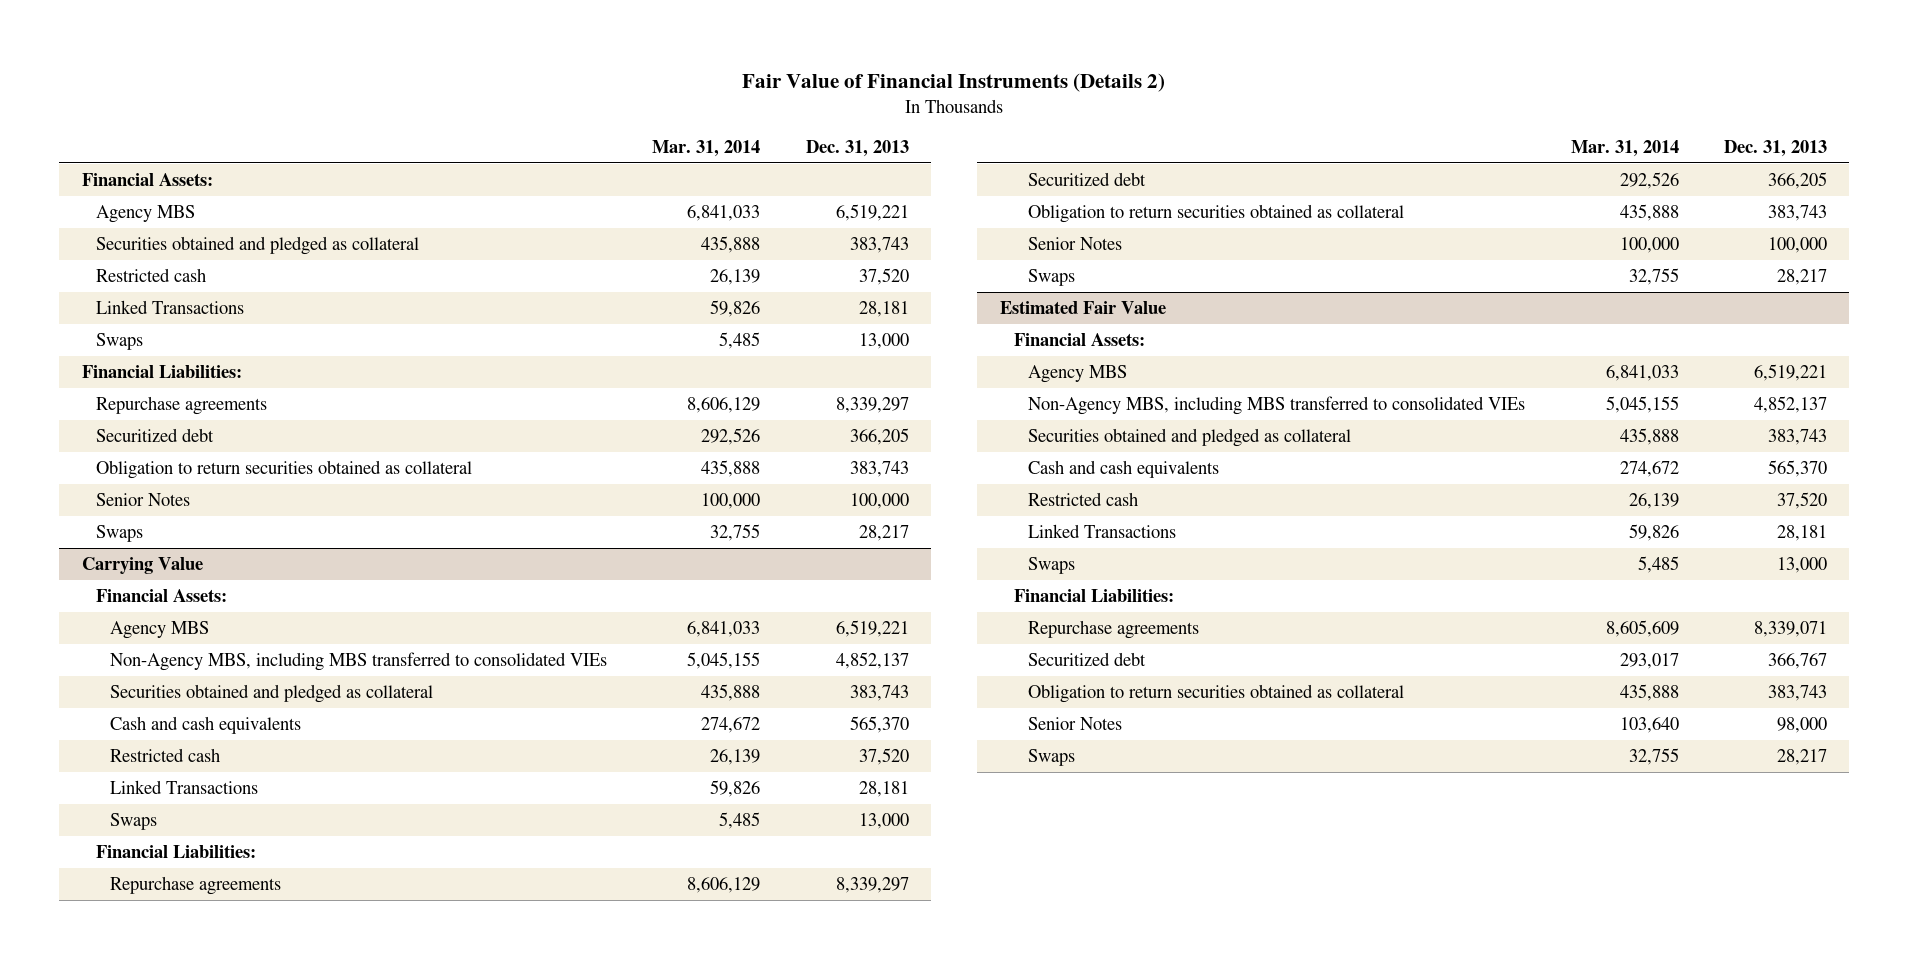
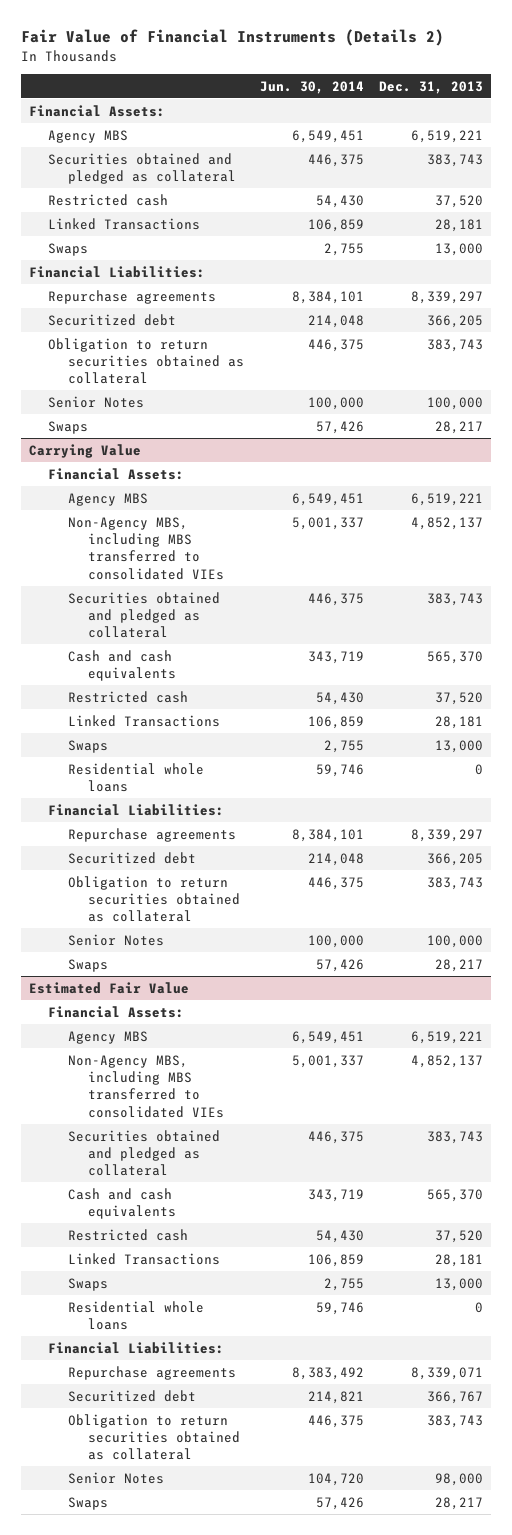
- | Mar. 31, 2014 | Dec. 31, 2013
+ | Jun. 30, 2014 | Dec. 31, 2013
@ Carrying Value
+ Residential whole loans | 59,746 | 0
@ Estimated Fair Value
+ Residential whole loans | 59,746 | 0

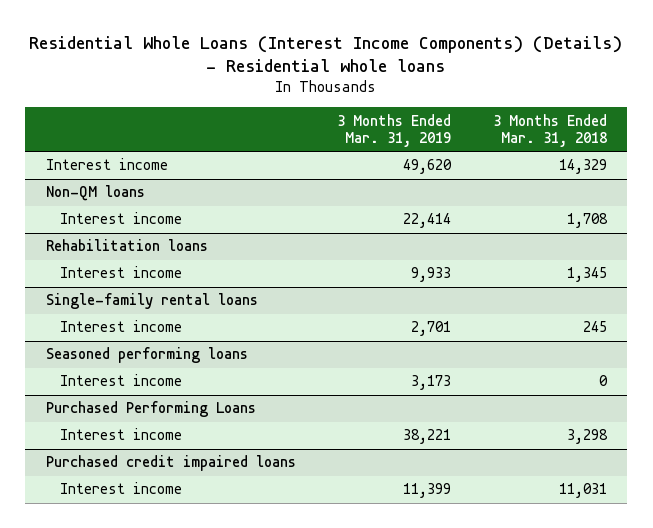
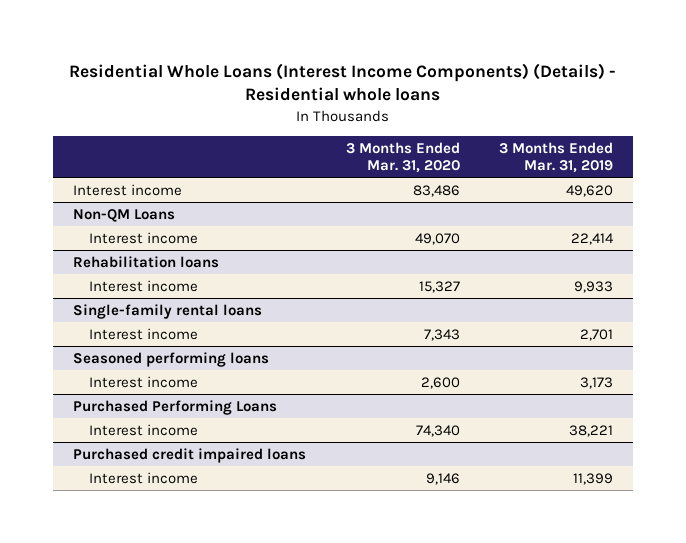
- | 3 Months Ended Mar. 31, 2019 | 3 Months Ended Mar. 31, 2018
+ | 3 Months Ended Mar. 31, 2020 | 3 Months Ended Mar. 31, 2019
- Non-QM loans
+ Non-QM Loans

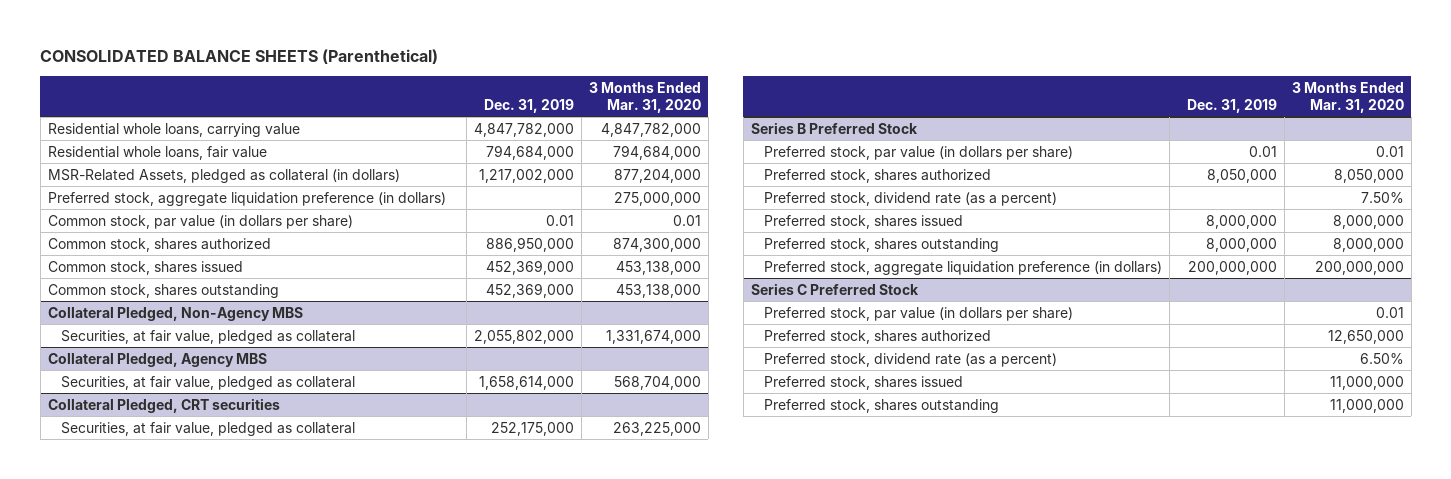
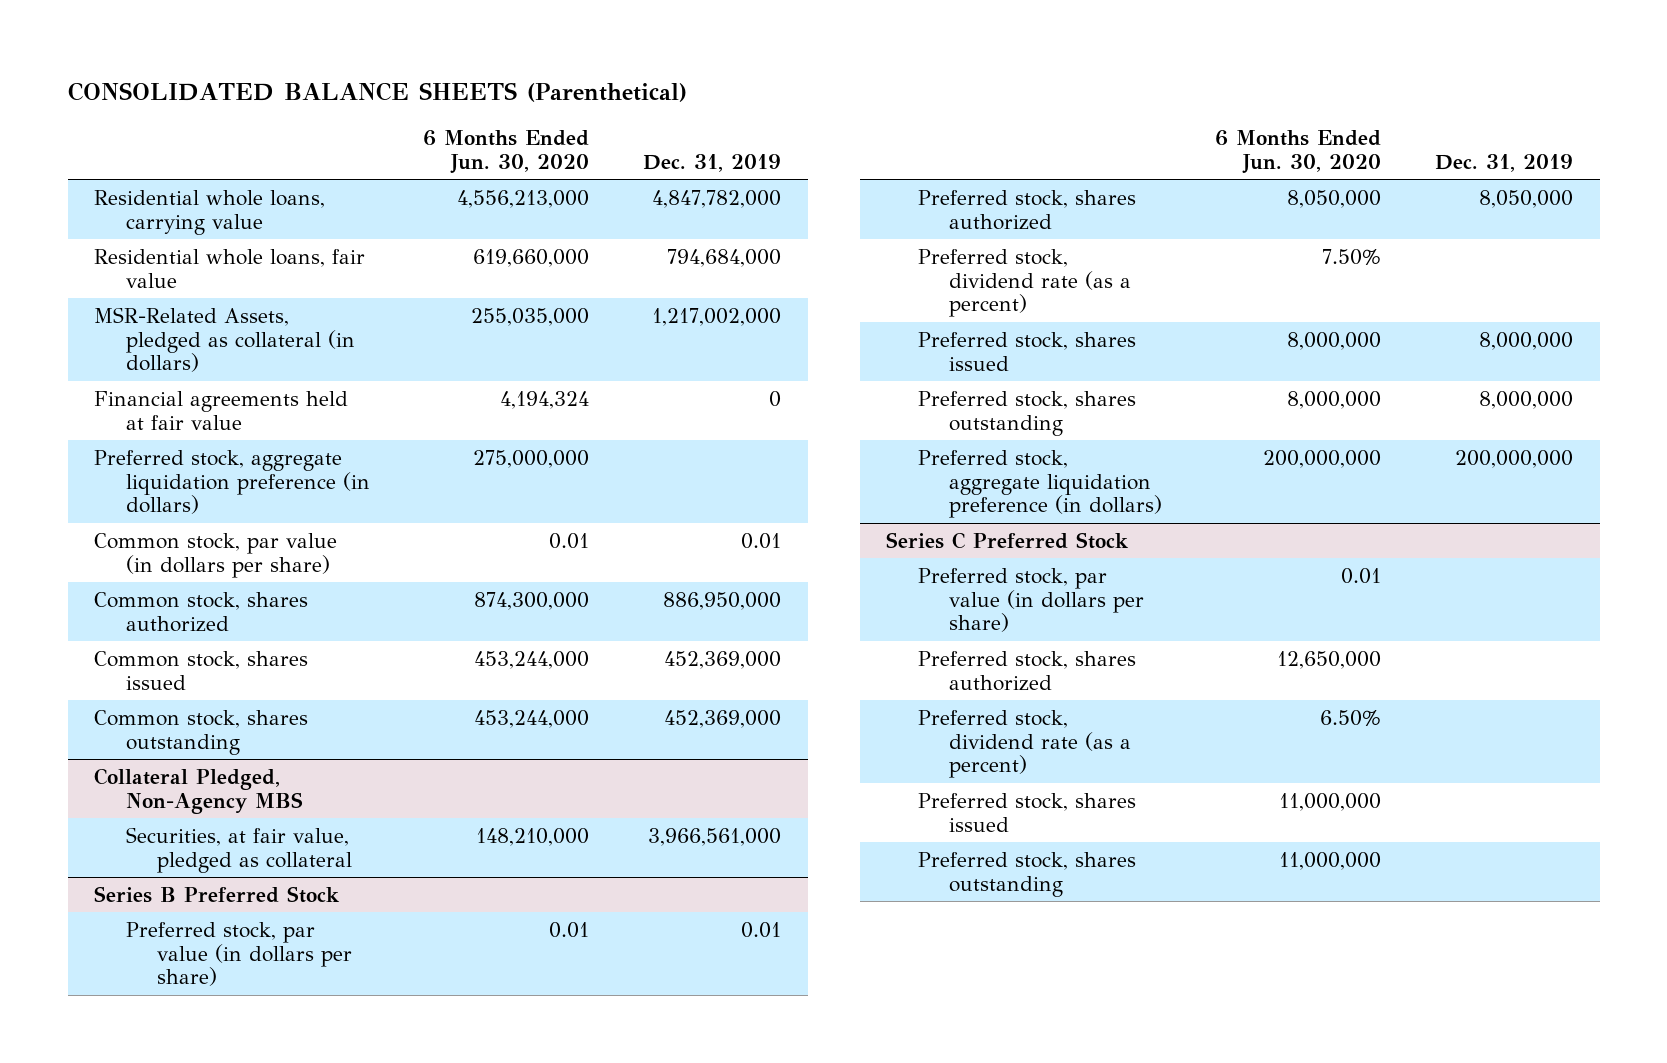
- | Dec. 31, 2019 | 3 Months Ended Mar. 31, 2020
+ | 6 Months Ended Jun. 30, 2020 | Dec. 31, 2019
+ Financial agreements held at fair value | 4,194,324 | 0
@ Collateral Pledged, Non-Agency MBS
- Securities, at fair value, pledged as collateral | 2,055,802,000 | 1,331,674,000
- Collateral Pledged, Agency MBS
- Securities, at fair value, pledged as collateral | 1,658,614,000 | 568,704,000
- Collateral Pledged, CRT securities
- Securities, at fair value, pledged as collateral | 252,175,000 | 263,225,000
@ Collateral Pledged, Non-Agency MBS
+ Securities, at fair value, pledged as collateral | 148,210,000 | 3,966,561,000

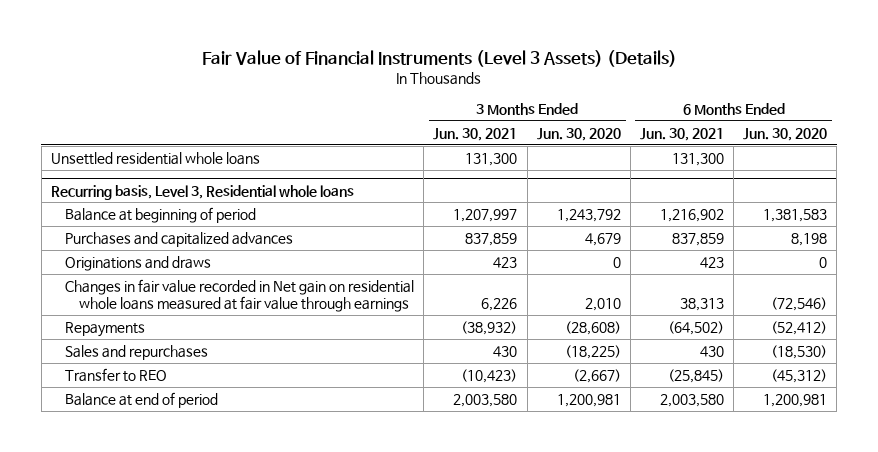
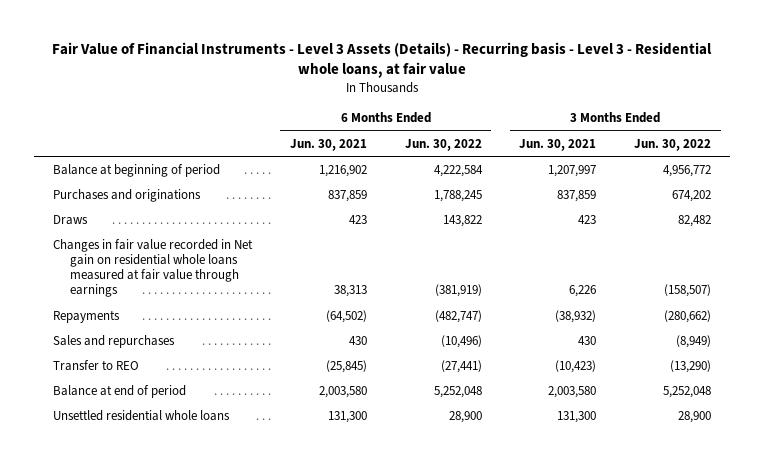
- Fair Value of Financial Instruments (Level 3 Assets) (Details)
+ Fair Value of Financial Instruments - Level 3 Assets (Details) - Recurring basis - Level 3 - Residential whole loans, at fair value
- | 3 Months Ended Jun. 30, 2021 | 3 Months Ended Jun. 30, 2020 | 6 Months Ended Jun. 30, 2021 | 6 Months Ended Jun. 30, 2020
+ | 6 Months Ended Jun. 30, 2021 | 6 Months Ended Jun. 30, 2022 | 3 Months Ended Jun. 30, 2021 | 3 Months Ended Jun. 30, 2022
- Recurring basis, Level 3, Residential whole loans
- Purchases and capitalized advances | 837,859 | 4,679 | 837,859 | 8,198
- Originations and draws | 423 | 0 | 423 | 0
+ Purchases and originations | 837,859 | 1,788,245 | 837,859 | 674,202
+ Draws | 423 | 143,822 | 423 | 82,482
moved down: Unsettled residential whole loans | 131,300 | 28,900 | 131,300 | 28,900

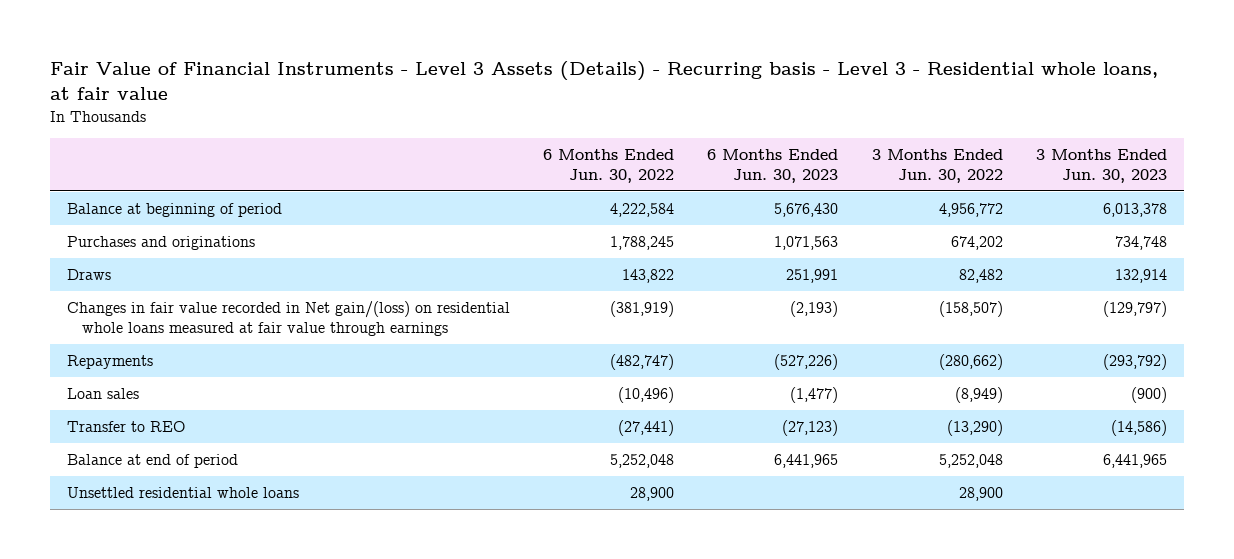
- | 6 Months Ended Jun. 30, 2021 | 6 Months Ended Jun. 30, 2022 | 3 Months Ended Jun. 30, 2021 | 3 Months Ended Jun. 30, 2022
+ | 6 Months Ended Jun. 30, 2022 | 6 Months Ended Jun. 30, 2023 | 3 Months Ended Jun. 30, 2022 | 3 Months Ended Jun. 30, 2023
- Changes in fair value recorded in Net gain on residential whole loans measured at fair value through earnings | 38,313 | (381,919) | 6,226 | (158,507)
+ Changes in fair value recorded in Net gain/(loss) on residential whole loans measured at fair value through earnings | (381,919) | (2,193) | (158,507) | (129,797)
- Sales and repurchases | 430 | (10,496) | 430 | (8,949)
+ Loan sales | (10,496) | (1,477) | (8,949) | (900)

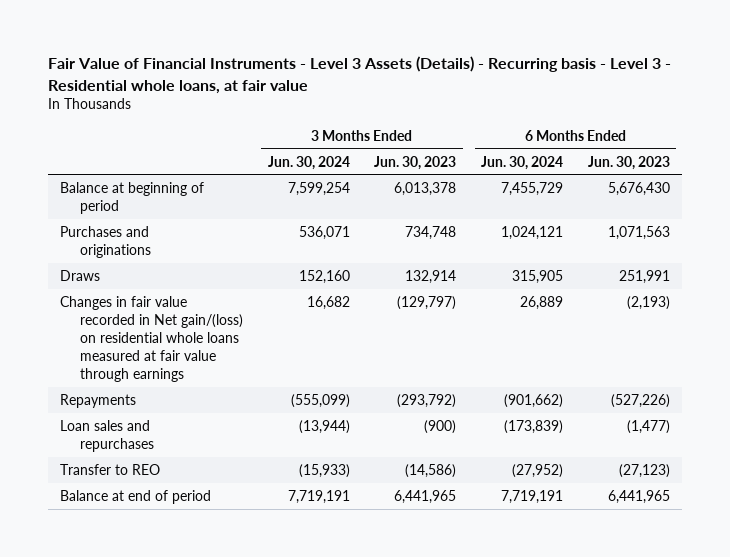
- | 6 Months Ended Jun. 30, 2022 | 6 Months Ended Jun. 30, 2023 | 3 Months Ended Jun. 30, 2022 | 3 Months Ended Jun. 30, 2023
+ | 3 Months Ended Jun. 30, 2024 | 3 Months Ended Jun. 30, 2023 | 6 Months Ended Jun. 30, 2024 | 6 Months Ended Jun. 30, 2023
- Loan sales | (10,496) | (1,477) | (8,949) | (900)
+ Loan sales and repurchases | (13,944) | (900) | (173,839) | (1,477)
- Unsettled residential whole loans | 28,900 | | 28,900 |

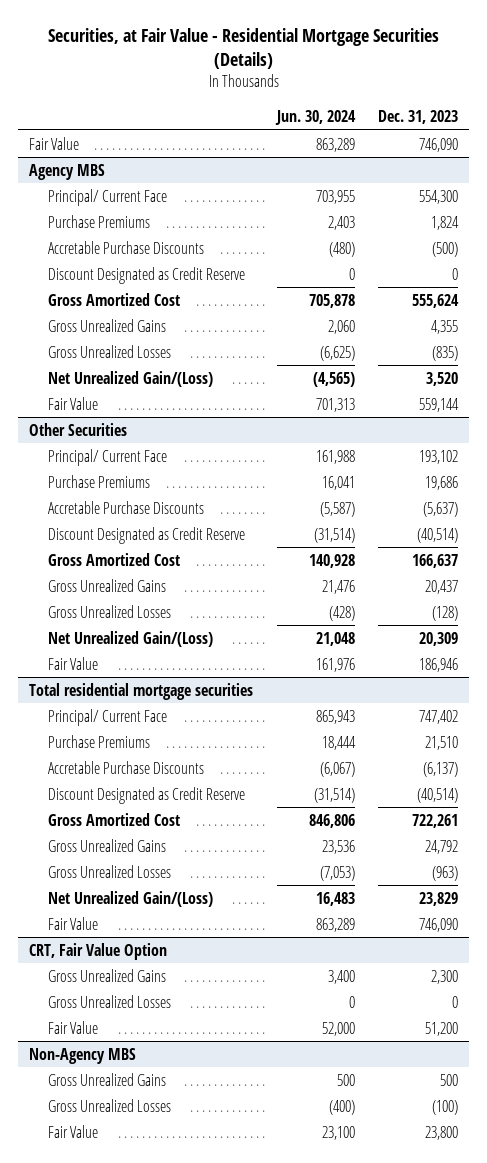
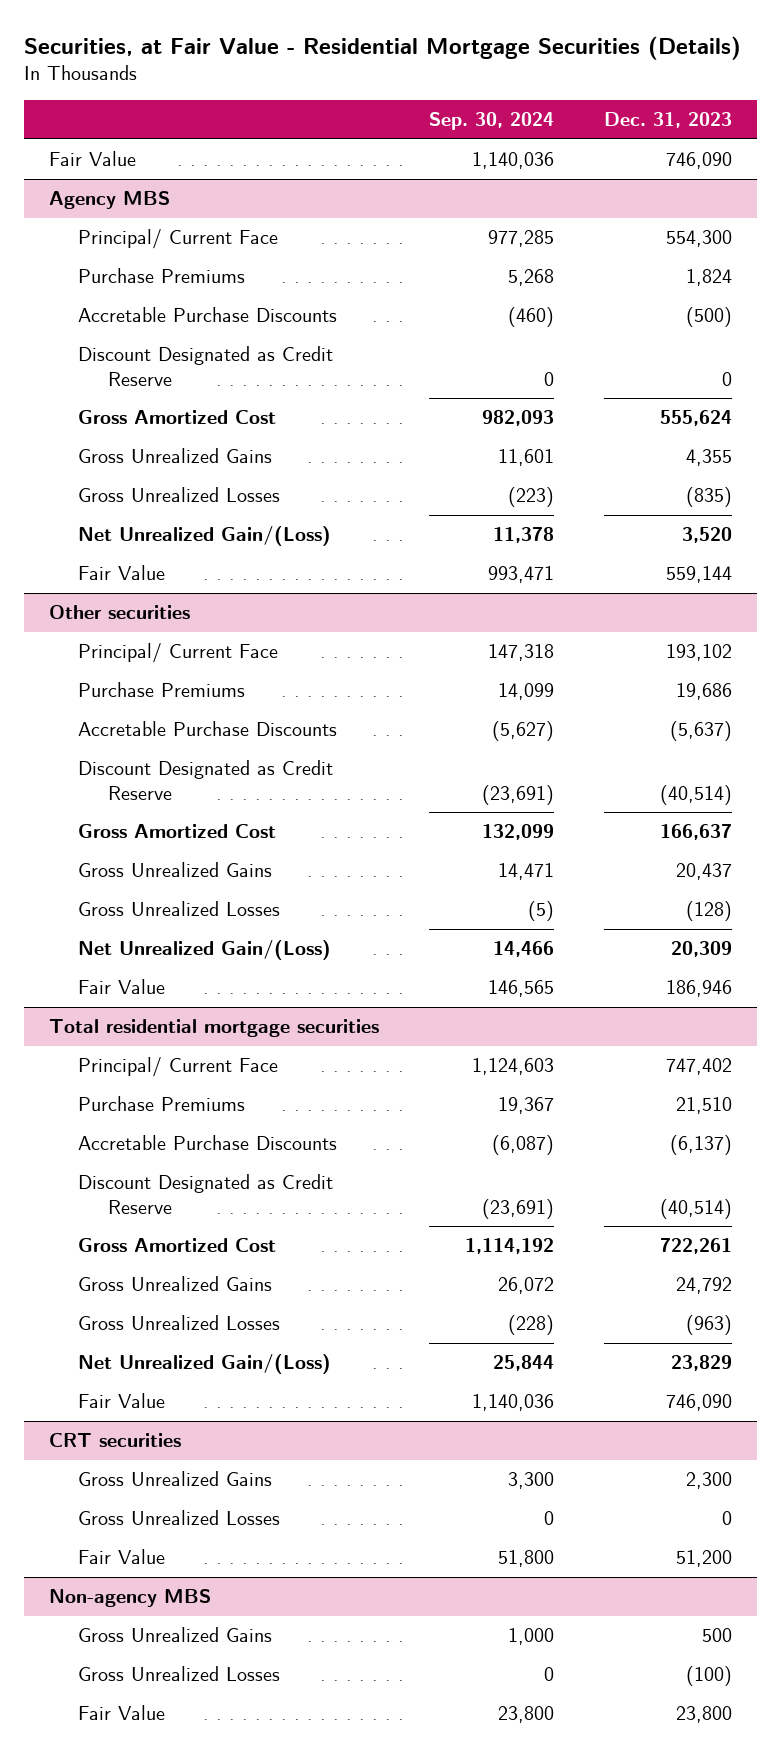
- | Jun. 30, 2024 | Dec. 31, 2023
+ | Sep. 30, 2024 | Dec. 31, 2023
- Other Securities
+ Other securities
- CRT, Fair Value Option
+ CRT securities
- Non-Agency MBS
+ Non-agency MBS

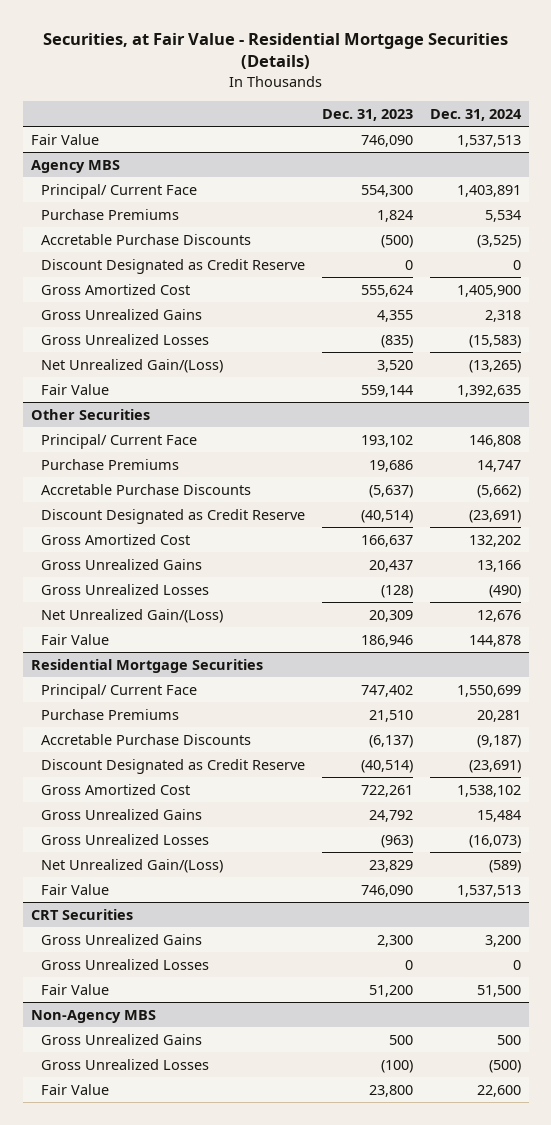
- | Sep. 30, 2024 | Dec. 31, 2023
+ | Dec. 31, 2023 | Dec. 31, 2024
- Other securities
+ Other Securities
- Total residential mortgage securities
+ Residential Mortgage Securities
- CRT securities
+ CRT Securities
- Non-agency MBS
+ Non-Agency MBS

